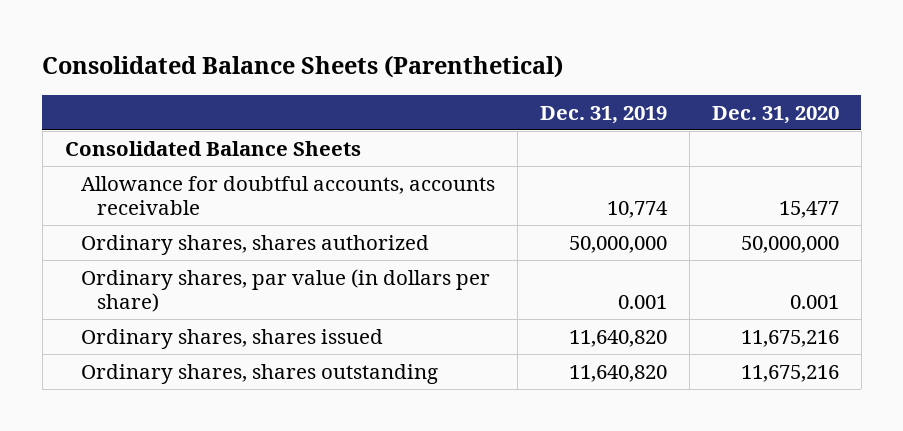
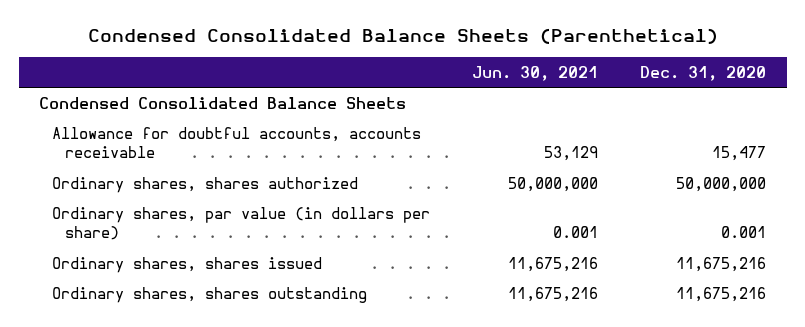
- Consolidated Balance Sheets (Parenthetical)
+ Condensed Consolidated Balance Sheets (Parenthetical)
- | Dec. 31, 2019 | Dec. 31, 2020
+ | Jun. 30, 2021 | Dec. 31, 2020
- Consolidated Balance Sheets
+ Condensed Consolidated Balance Sheets

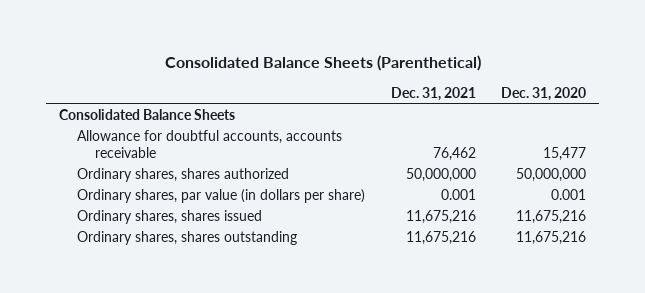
- Condensed Consolidated Balance Sheets (Parenthetical)
+ Consolidated Balance Sheets (Parenthetical)
- | Jun. 30, 2021 | Dec. 31, 2020
+ | Dec. 31, 2021 | Dec. 31, 2020
- Condensed Consolidated Balance Sheets
+ Consolidated Balance Sheets

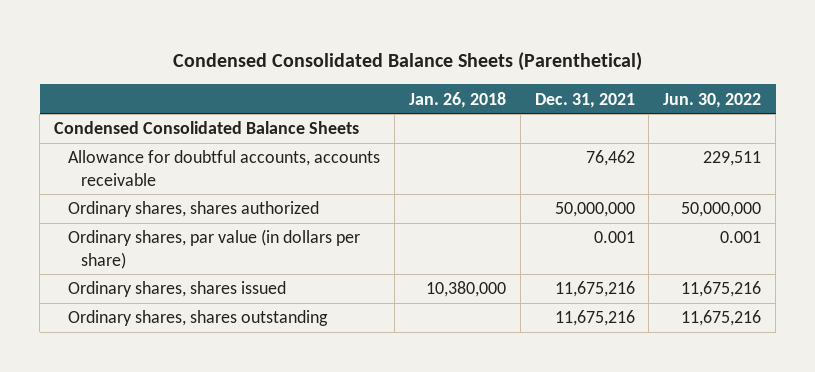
- Consolidated Balance Sheets (Parenthetical)
+ Condensed Consolidated Balance Sheets (Parenthetical)
- | Dec. 31, 2021 | Dec. 31, 2020
+ | Jan. 26, 2018 | Dec. 31, 2021 | Jun. 30, 2022
- Consolidated Balance Sheets
+ Condensed Consolidated Balance Sheets

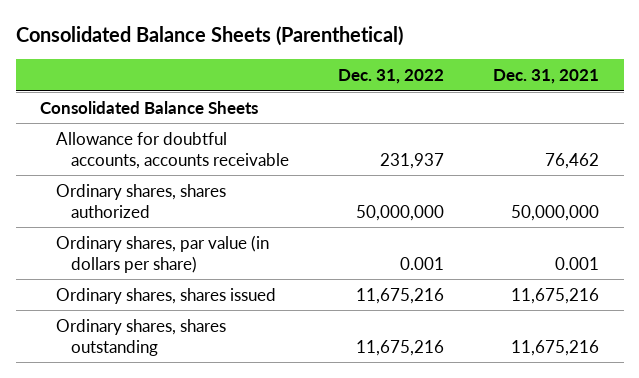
- Condensed Consolidated Balance Sheets (Parenthetical)
+ Consolidated Balance Sheets (Parenthetical)
- | Jan. 26, 2018 | Dec. 31, 2021 | Jun. 30, 2022
+ | Dec. 31, 2022 | Dec. 31, 2021
- Condensed Consolidated Balance Sheets
+ Consolidated Balance Sheets

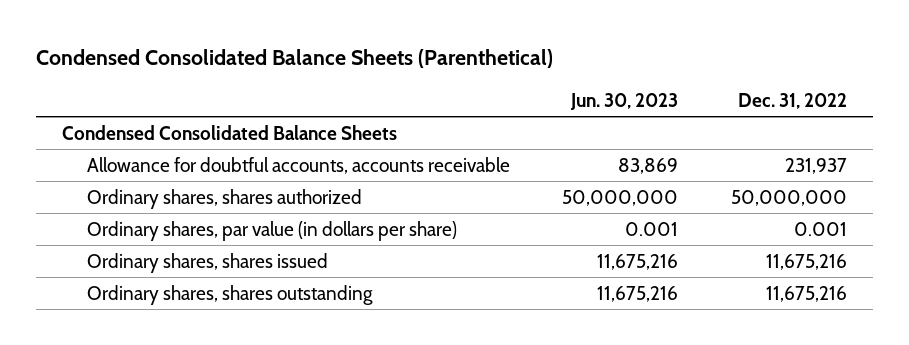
- Consolidated Balance Sheets (Parenthetical)
+ Condensed Consolidated Balance Sheets (Parenthetical)
- | Dec. 31, 2022 | Dec. 31, 2021
+ | Jun. 30, 2023 | Dec. 31, 2022
- Consolidated Balance Sheets
+ Condensed Consolidated Balance Sheets

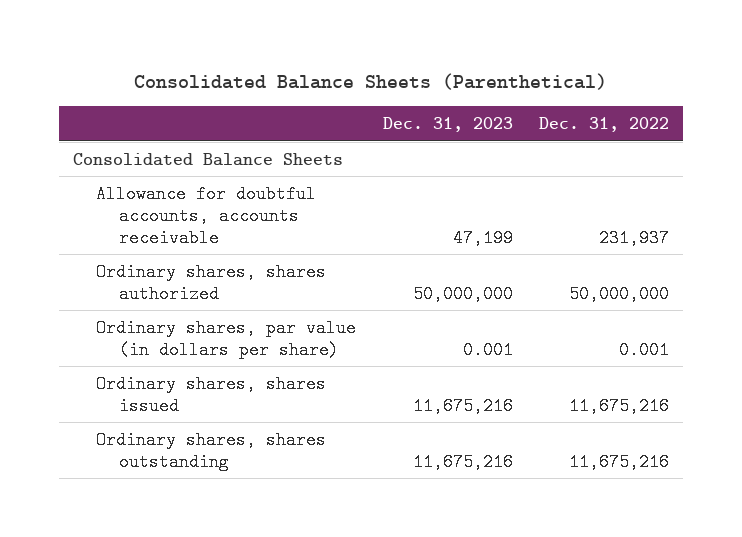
- Condensed Consolidated Balance Sheets (Parenthetical)
+ Consolidated Balance Sheets (Parenthetical)
- | Jun. 30, 2023 | Dec. 31, 2022
+ | Dec. 31, 2023 | Dec. 31, 2022
- Condensed Consolidated Balance Sheets
+ Consolidated Balance Sheets

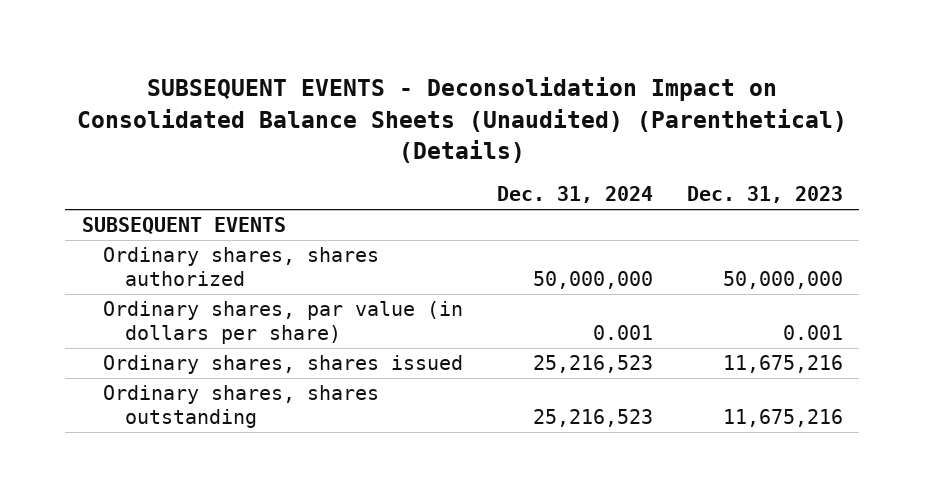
- Consolidated Balance Sheets (Parenthetical)
+ SUBSEQUENT EVENTS - Deconsolidation Impact on Consolidated Balance Sheets (Unaudited) (Parenthetical) (Details)
- | Dec. 31, 2023 | Dec. 31, 2022
+ | Dec. 31, 2024 | Dec. 31, 2023
- Consolidated Balance Sheets
- Allowance for doubtful accounts, accounts receivable | 47,199 | 231,937
+ SUBSEQUENT EVENTS

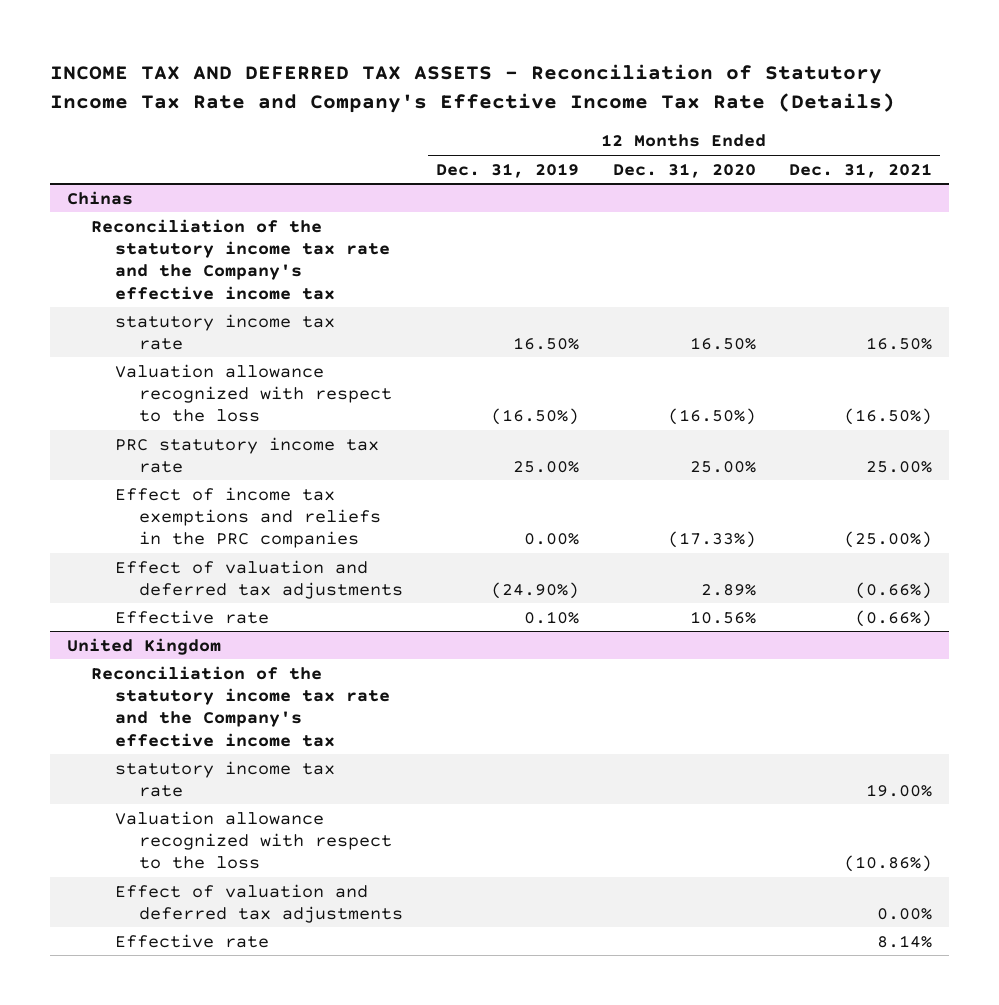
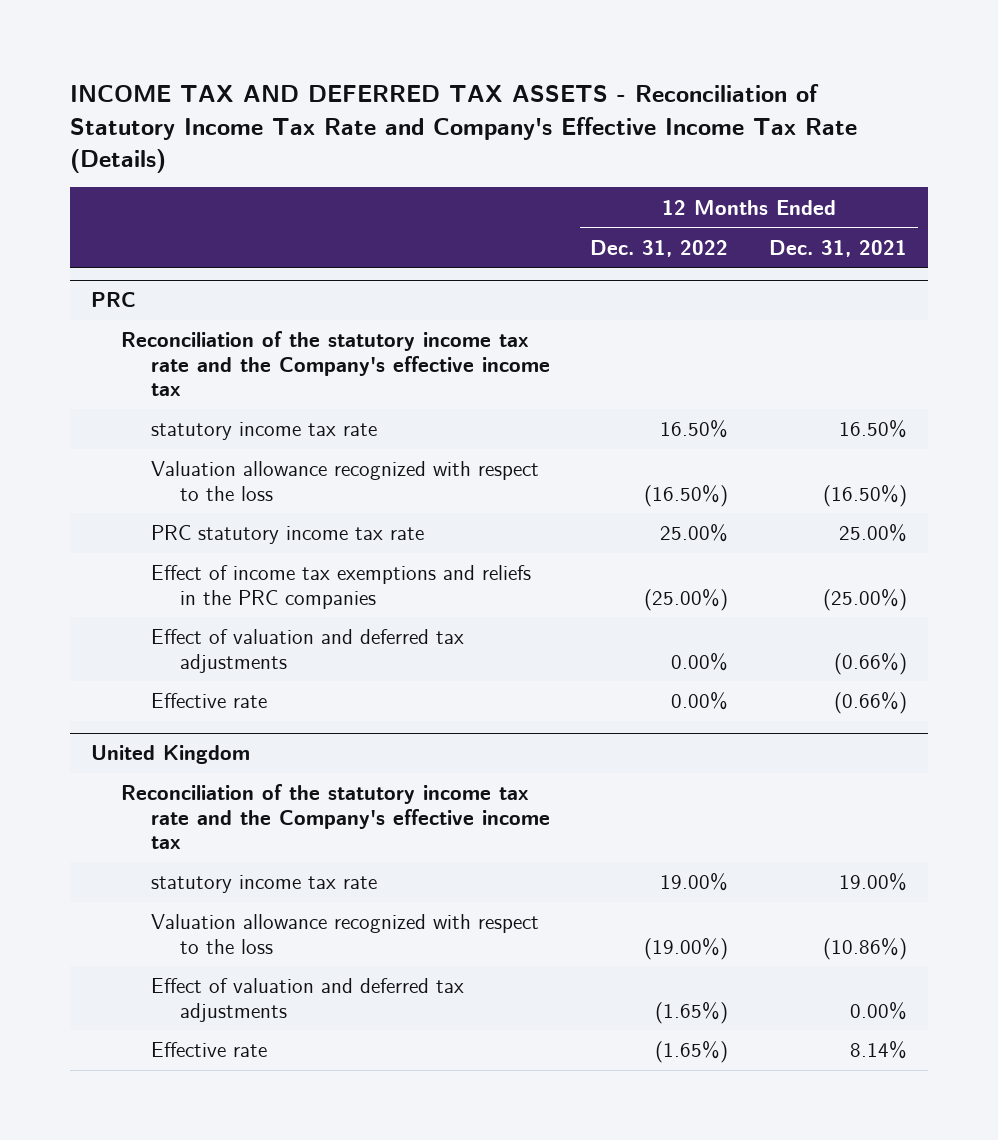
- | 12 Months Ended Dec. 31, 2019 | 12 Months Ended Dec. 31, 2020 | 12 Months Ended Dec. 31, 2021
+ | 12 Months Ended Dec. 31, 2022 | 12 Months Ended Dec. 31, 2021
- Chinas
+ PRC

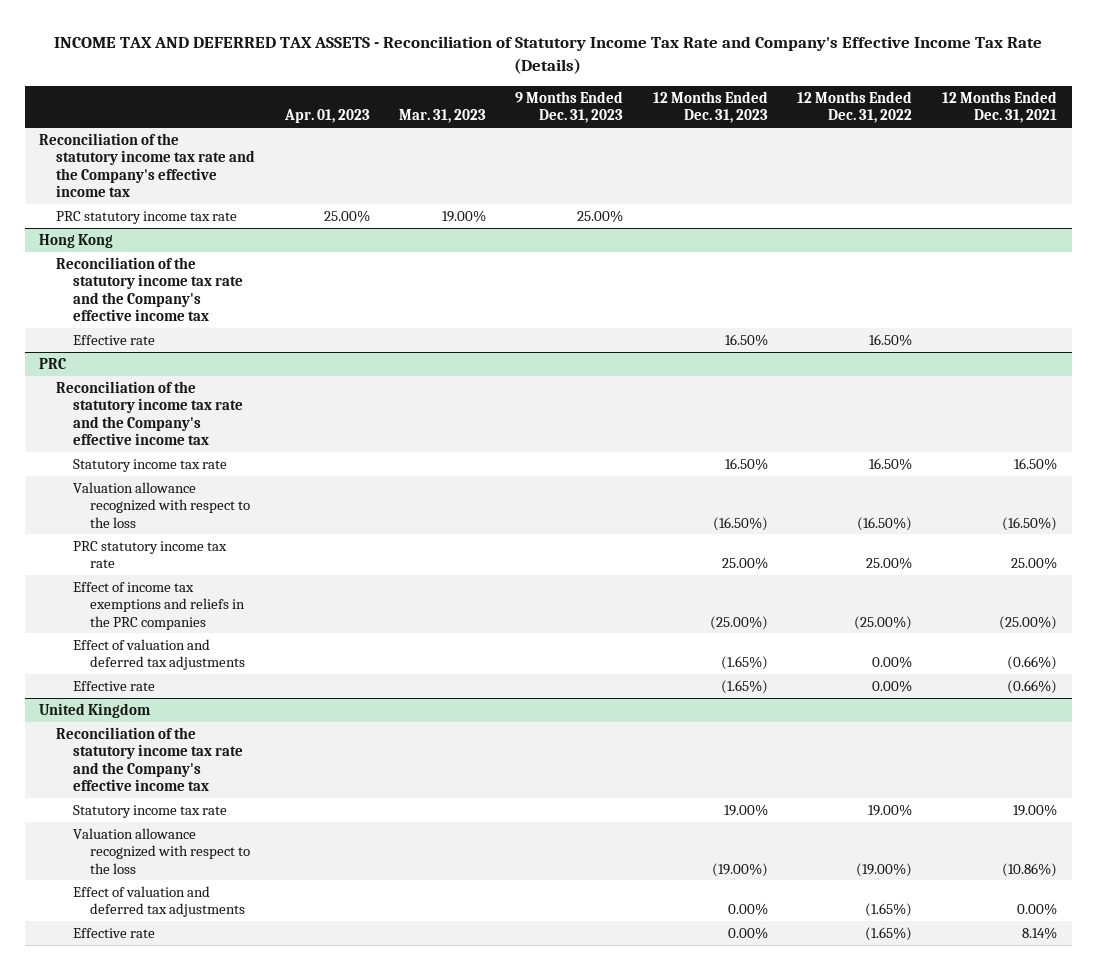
- | 12 Months Ended Dec. 31, 2022 | 12 Months Ended Dec. 31, 2021
+ | Apr. 01, 2023 | Mar. 31, 2023 | 9 Months Ended Dec. 31, 2023 | 12 Months Ended Dec. 31, 2023 | 12 Months Ended Dec. 31, 2022 | 12 Months Ended Dec. 31, 2021
+ Reconciliation of the statutory income tax rate and the Company's effective income tax
+ PRC statutory income tax rate | 25.00% | 19.00% | 25.00% | | |
+ Hong Kong
+ Reconciliation of the statutory income tax rate and the Company's effective income tax
+ Effective rate | | | | 16.50% | 16.50% |
@ PRC
- statutory income tax rate | 16.50% | 16.50%
+ Statutory income tax rate | | | | 16.50% | 16.50% | 16.50%
@ United Kingdom
- statutory income tax rate | 19.00% | 19.00%
+ Statutory income tax rate | | | | 19.00% | 19.00% | 19.00%

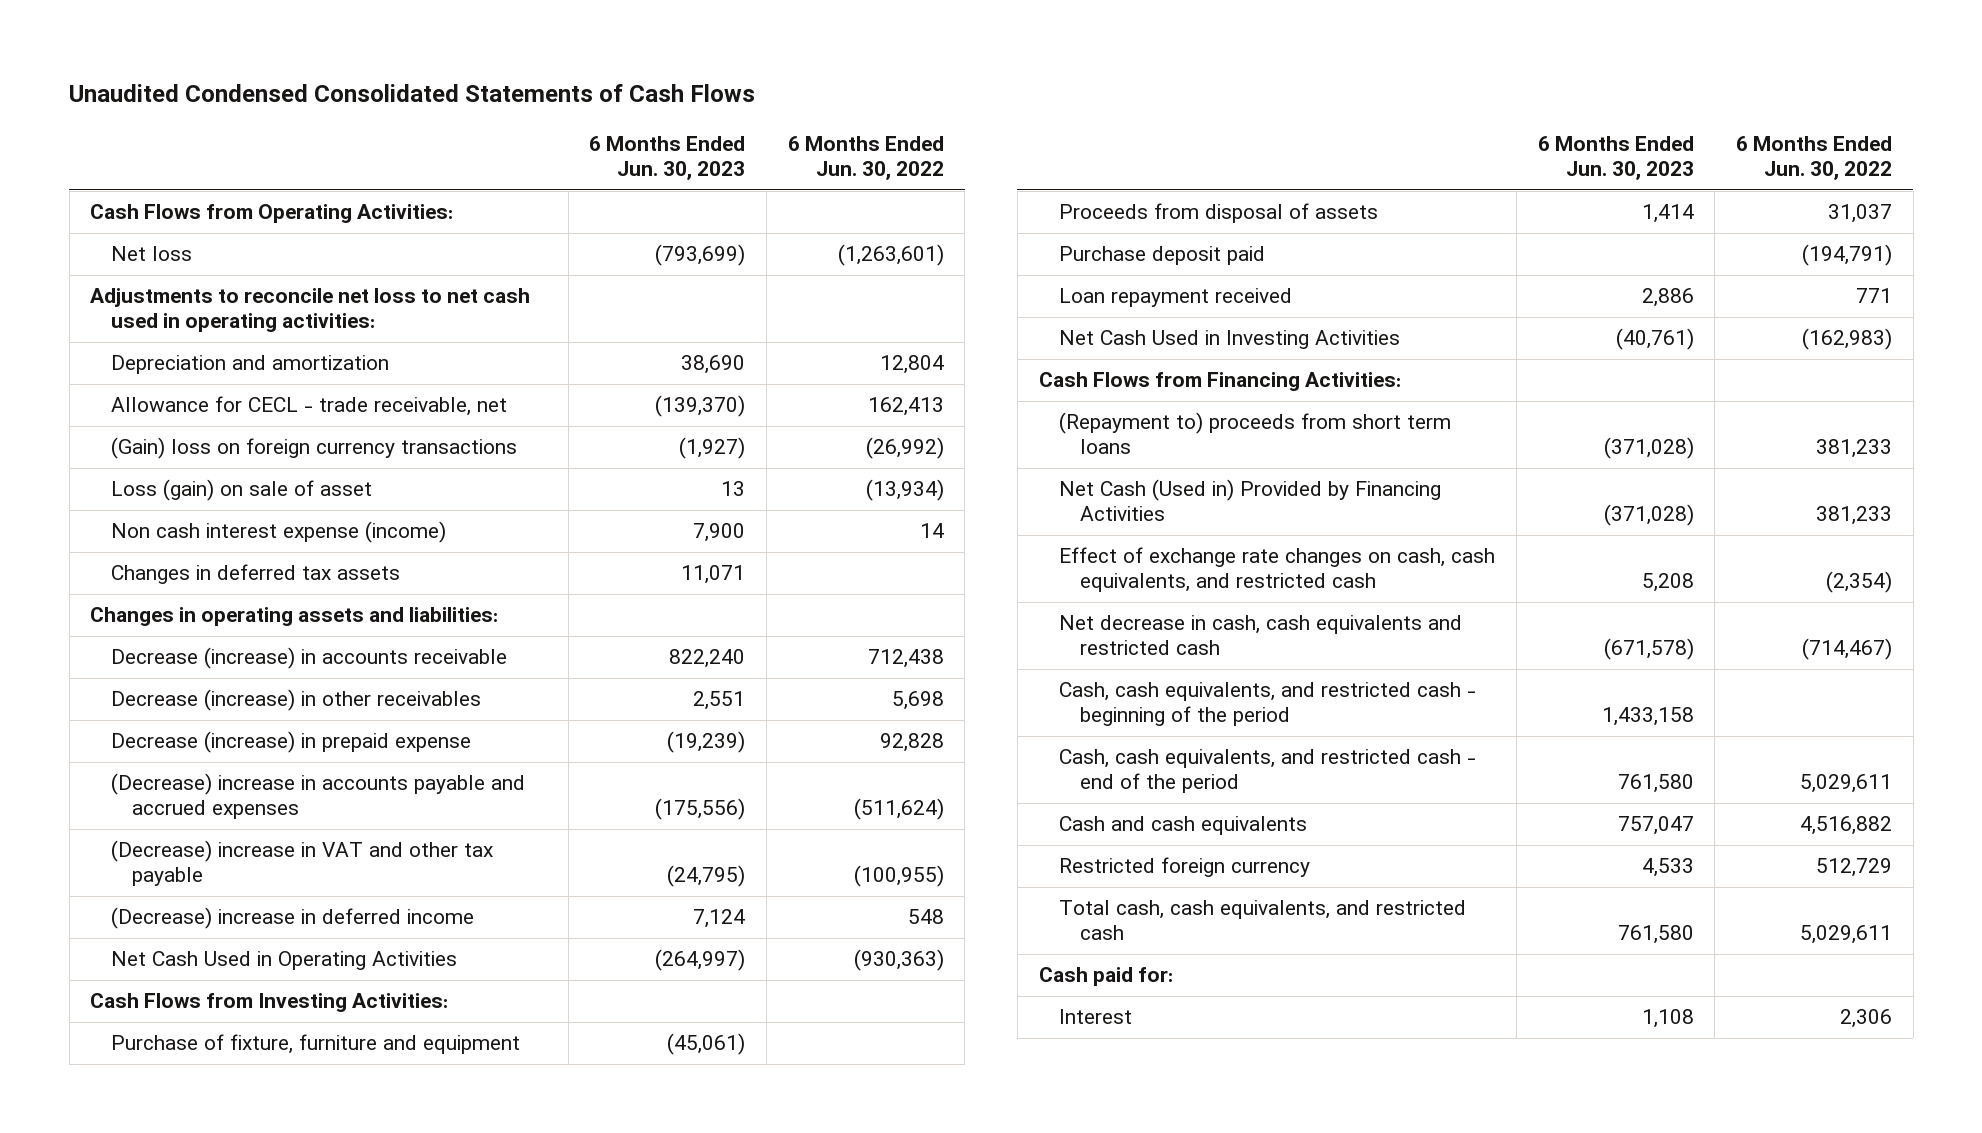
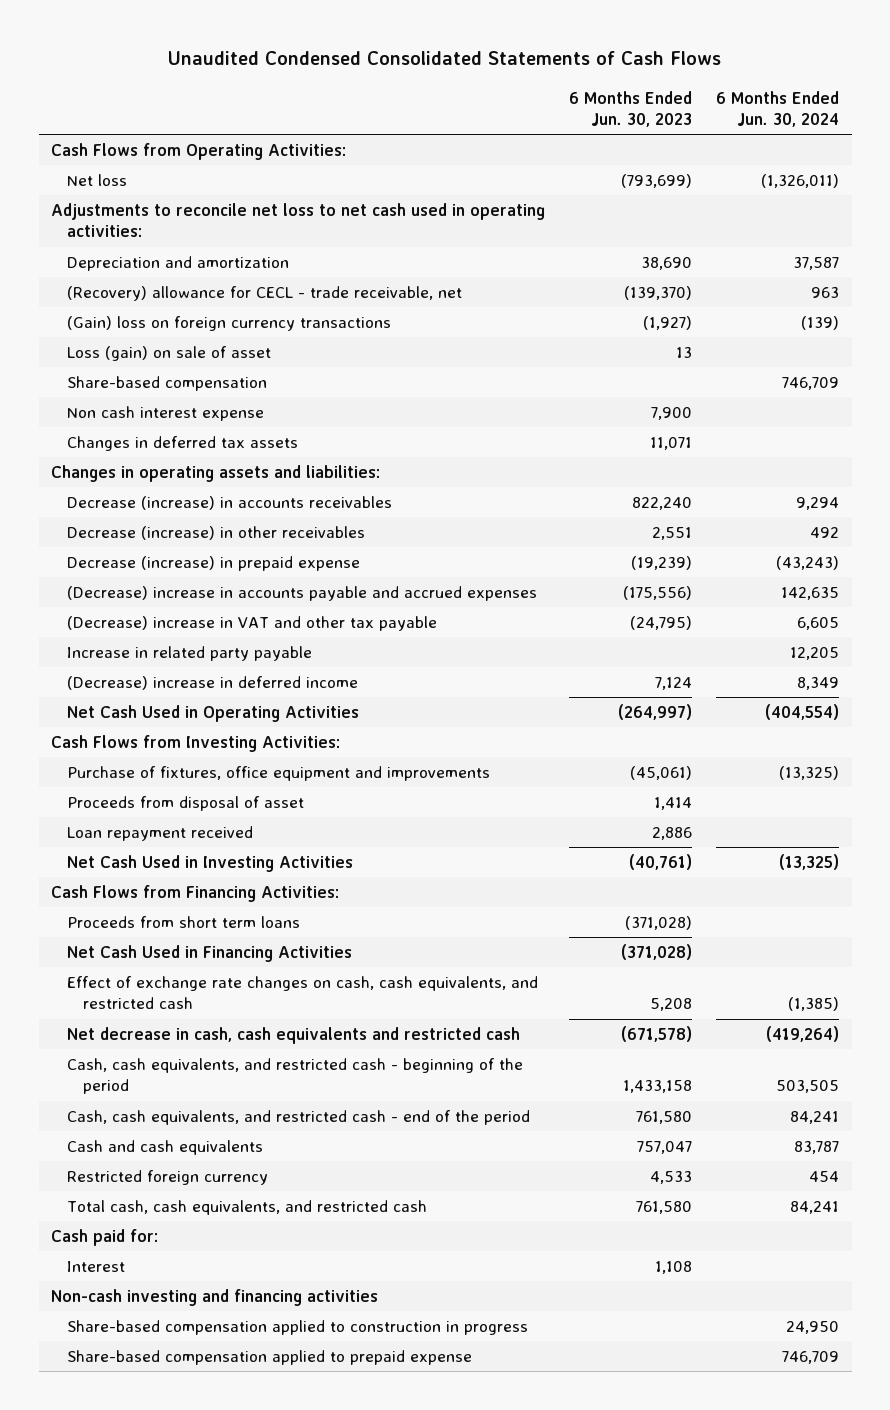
- | 6 Months Ended Jun. 30, 2023 | 6 Months Ended Jun. 30, 2022
+ | 6 Months Ended Jun. 30, 2023 | 6 Months Ended Jun. 30, 2024
- Allowance for CECL - trade receivable, net | (139,370) | 162,413
+ (Recovery) allowance for CECL - trade receivable, net | (139,370) | 963
- Non cash interest expense (income) | 7,900 | 14
+ Share-based compensation | | 746,709
+ Non cash interest expense | 7,900 |
- Decrease (increase) in accounts receivable | 822,240 | 712,438
+ Decrease (increase) in accounts receivables | 822,240 | 9,294
+ Increase in related party payable | | 12,205
- Purchase of fixture, furniture and equipment | (45,061) |
- Proceeds from disposal of assets | 1,414 | 31,037
- Purchase deposit paid | | (194,791)
+ Purchase of fixtures, office equipment and improvements | (45,061) | (13,325)
+ Proceeds from disposal of asset | 1,414 |
- (Repayment to) proceeds from short term loans | (371,028) | 381,233
- Net Cash (Used in) Provided by Financing Activities | (371,028) | 381,233
+ Proceeds from short term loans | (371,028) |
+ Net Cash Used in Financing Activities | (371,028) |
+ Non-cash investing and financing activities
+ Share-based compensation applied to construction in progress | | 24,950
+ Share-based compensation applied to prepaid expense | | 746,709

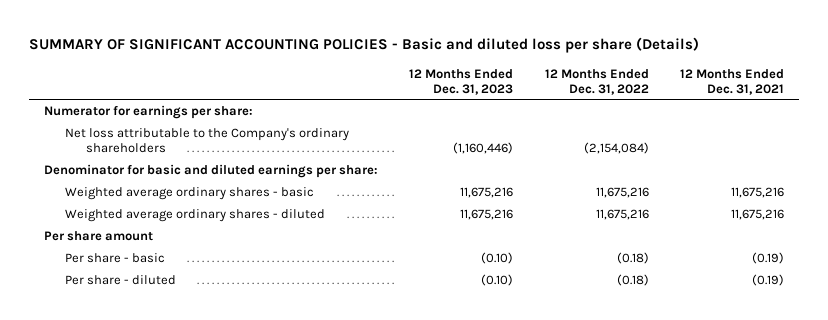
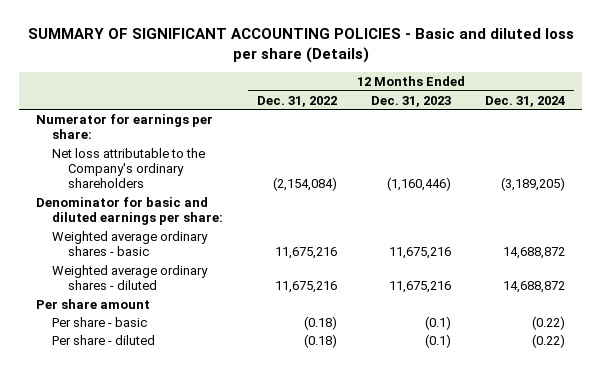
- | 12 Months Ended Dec. 31, 2023 | 12 Months Ended Dec. 31, 2022 | 12 Months Ended Dec. 31, 2021
+ | 12 Months Ended Dec. 31, 2022 | 12 Months Ended Dec. 31, 2023 | 12 Months Ended Dec. 31, 2024
- Per share - basic | (0.10) | (0.18) | (0.19)
- Per share - diluted | (0.10) | (0.18) | (0.19)
+ Per share - basic | (0.18) | (0.1) | (0.22)
+ Per share - diluted | (0.18) | (0.1) | (0.22)

